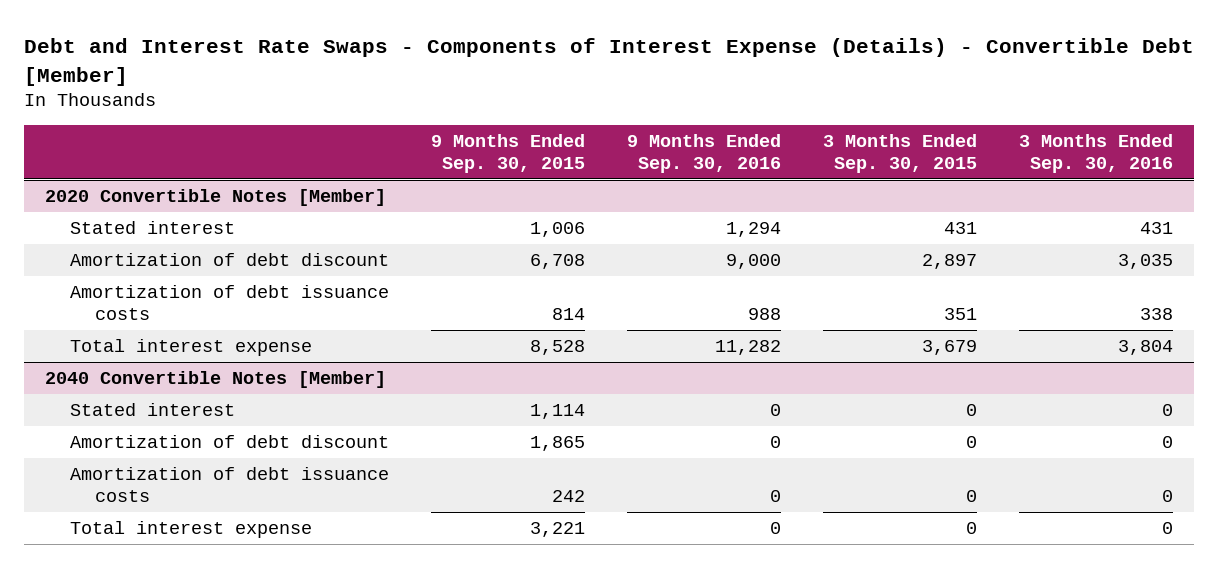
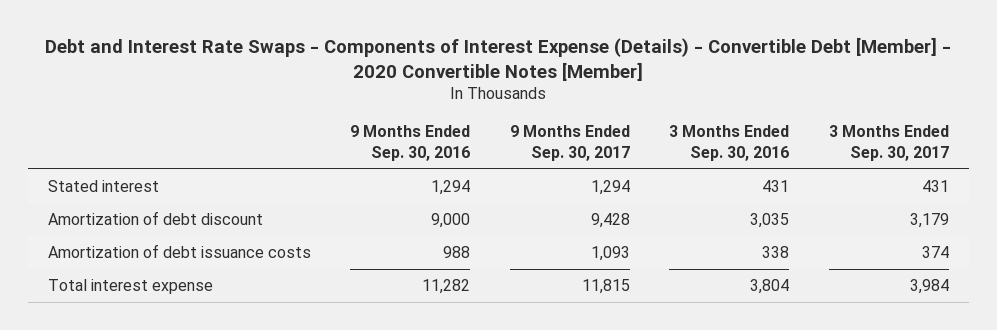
- Debt and Interest Rate Swaps - Components of Interest Expense (Details) - Convertible Debt [Member]
+ Debt and Interest Rate Swaps - Components of Interest Expense (Details) - Convertible Debt [Member] - 2020 Convertible Notes [Member]
- | 9 Months Ended Sep. 30, 2015 | 9 Months Ended Sep. 30, 2016 | 3 Months Ended Sep. 30, 2015 | 3 Months Ended Sep. 30, 2016
+ | 9 Months Ended Sep. 30, 2016 | 9 Months Ended Sep. 30, 2017 | 3 Months Ended Sep. 30, 2016 | 3 Months Ended Sep. 30, 2017
- 2020 Convertible Notes [Member]
- 2040 Convertible Notes [Member]
- Stated interest | 1,114 | 0 | 0 | 0
- Amortization of debt discount | 1,865 | 0 | 0 | 0
- Amortization of debt issuance costs | 242 | 0 | 0 | 0
- Total interest expense | 3,221 | 0 | 0 | 0

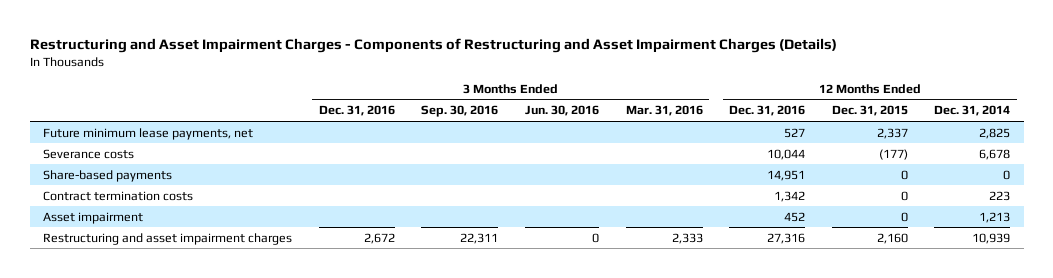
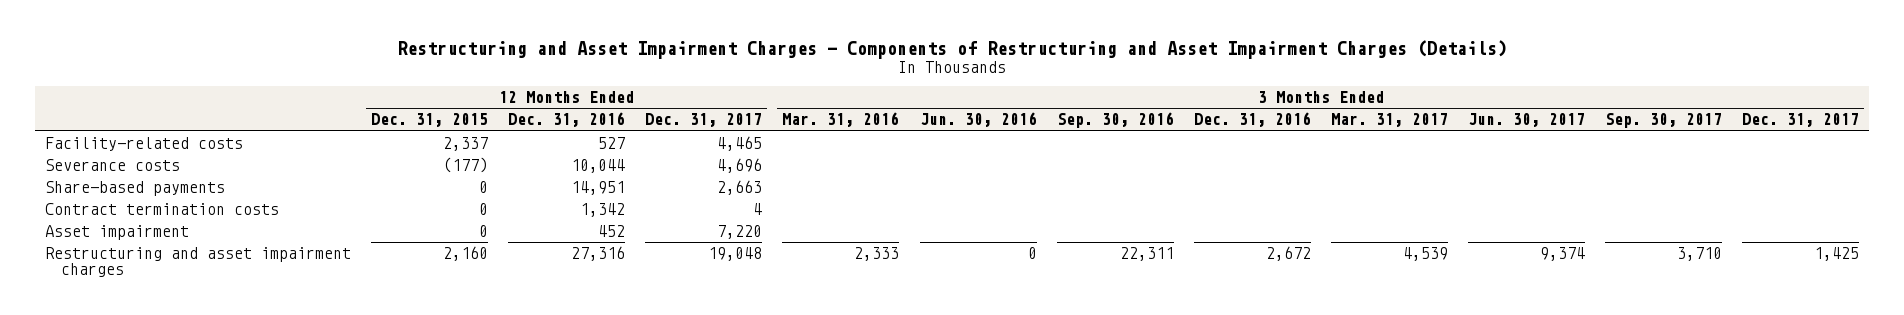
- | 3 Months Ended Dec. 31, 2016 | 3 Months Ended Sep. 30, 2016 | 3 Months Ended Jun. 30, 2016 | 3 Months Ended Mar. 31, 2016 | 12 Months Ended Dec. 31, 2016 | 12 Months Ended Dec. 31, 2015 | 12 Months Ended Dec. 31, 2014
+ | 12 Months Ended Dec. 31, 2015 | 12 Months Ended Dec. 31, 2016 | 12 Months Ended Dec. 31, 2017 | 3 Months Ended Mar. 31, 2016 | 3 Months Ended Jun. 30, 2016 | 3 Months Ended Sep. 30, 2016 | 3 Months Ended Dec. 31, 2016 | 3 Months Ended Mar. 31, 2017 | 3 Months Ended Jun. 30, 2017 | 3 Months Ended Sep. 30, 2017 | 3 Months Ended Dec. 31, 2017
- Future minimum lease payments, net | | | | | 527 | 2,337 | 2,825
+ Facility-related costs | 2,337 | 527 | 4,465 | | | | | | | |

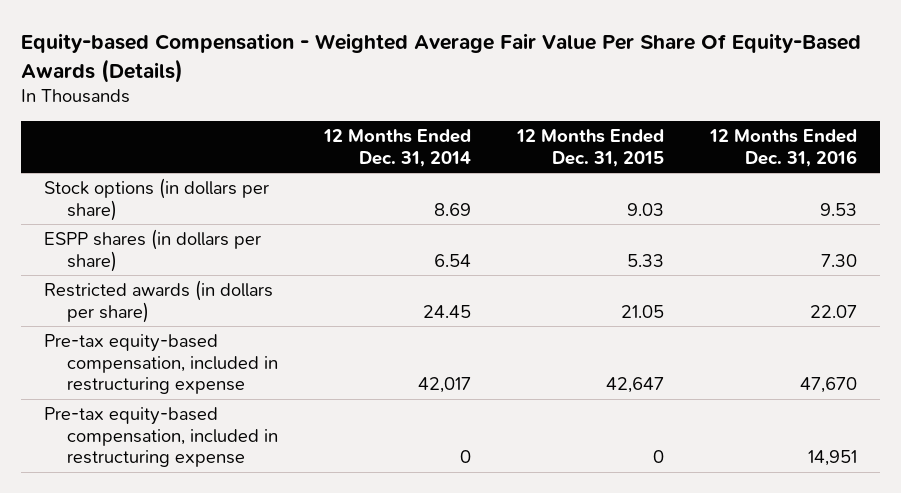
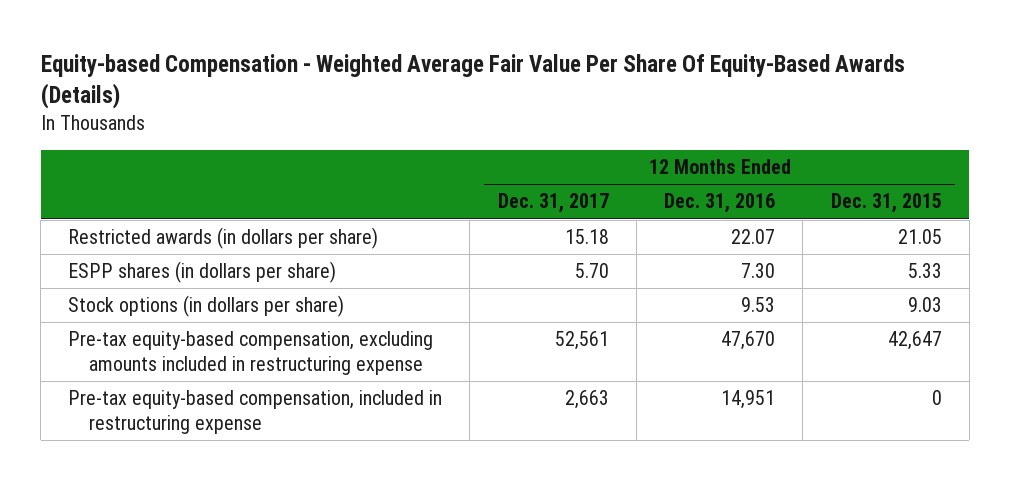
- | 12 Months Ended Dec. 31, 2014 | 12 Months Ended Dec. 31, 2015 | 12 Months Ended Dec. 31, 2016
+ | 12 Months Ended Dec. 31, 2017 | 12 Months Ended Dec. 31, 2016 | 12 Months Ended Dec. 31, 2015
- Pre-tax equity-based compensation, included in restructuring expense | 42,017 | 42,647 | 47,670
moved down: ESPP shares (in dollars per share) | 5.70 | 7.30 | 5.33
moved down: Stock options (in dollars per share) | | 9.53 | 9.03
+ Pre-tax equity-based compensation, excluding amounts included in restructuring expense | 52,561 | 47,670 | 42,647

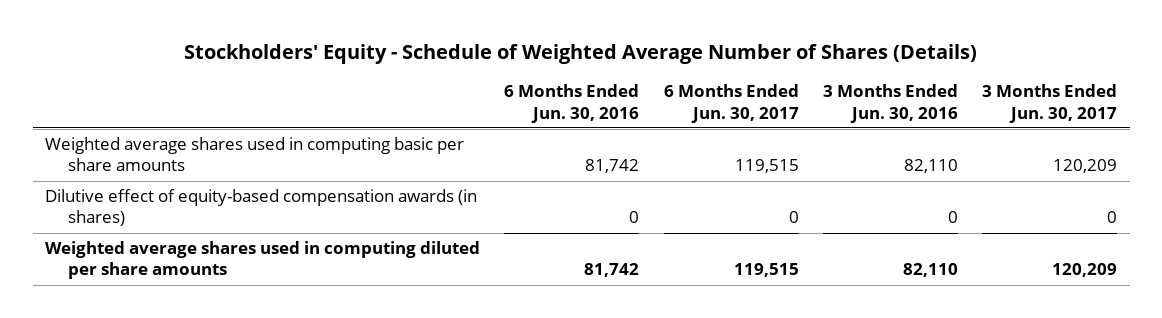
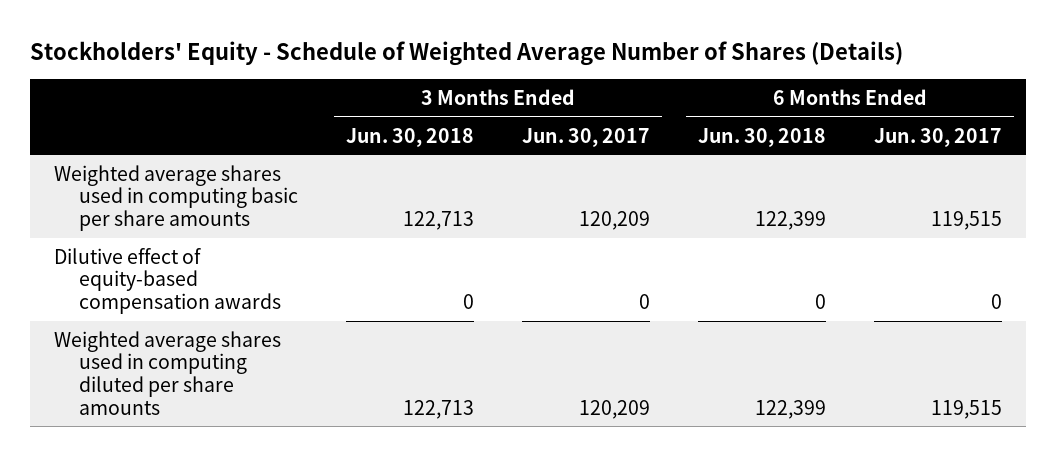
- | 6 Months Ended Jun. 30, 2016 | 6 Months Ended Jun. 30, 2017 | 3 Months Ended Jun. 30, 2016 | 3 Months Ended Jun. 30, 2017
+ | 3 Months Ended Jun. 30, 2018 | 3 Months Ended Jun. 30, 2017 | 6 Months Ended Jun. 30, 2018 | 6 Months Ended Jun. 30, 2017
- Dilutive effect of equity-based compensation awards (in shares) | 0 | 0 | 0 | 0
+ Dilutive effect of equity-based compensation awards | 0 | 0 | 0 | 0

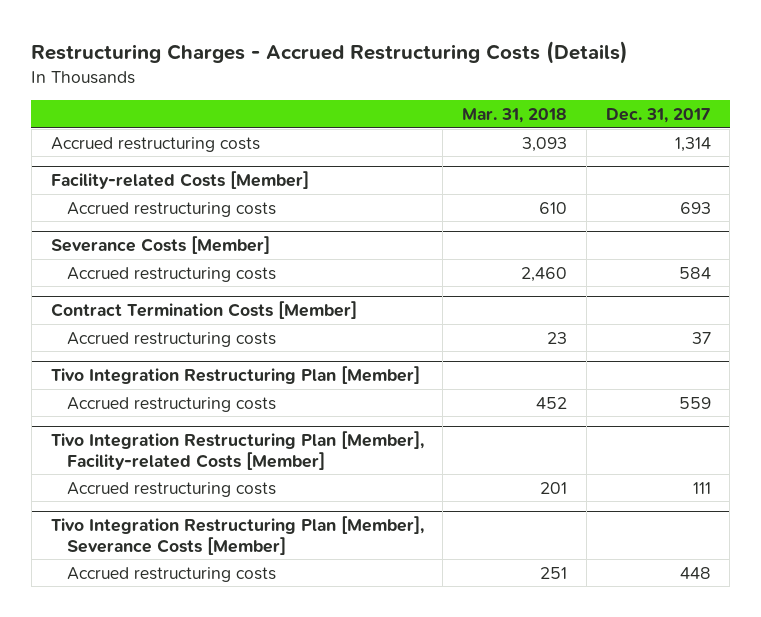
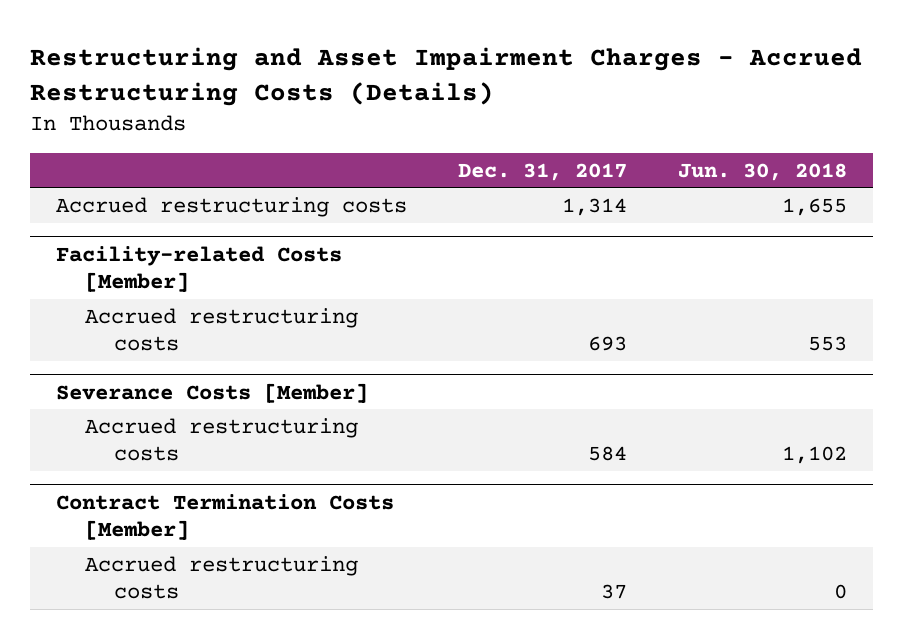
- Restructuring Charges - Accrued Restructuring Costs (Details)
+ Restructuring and Asset Impairment Charges - Accrued Restructuring Costs (Details)
- | Mar. 31, 2018 | Dec. 31, 2017
+ | Dec. 31, 2017 | Jun. 30, 2018
- Tivo Integration Restructuring Plan [Member]
- Accrued restructuring costs | 452 | 559
- Tivo Integration Restructuring Plan [Member], Facility-related Costs [Member]
- Accrued restructuring costs | 201 | 111
- Tivo Integration Restructuring Plan [Member], Severance Costs [Member]
- Accrued restructuring costs | 251 | 448

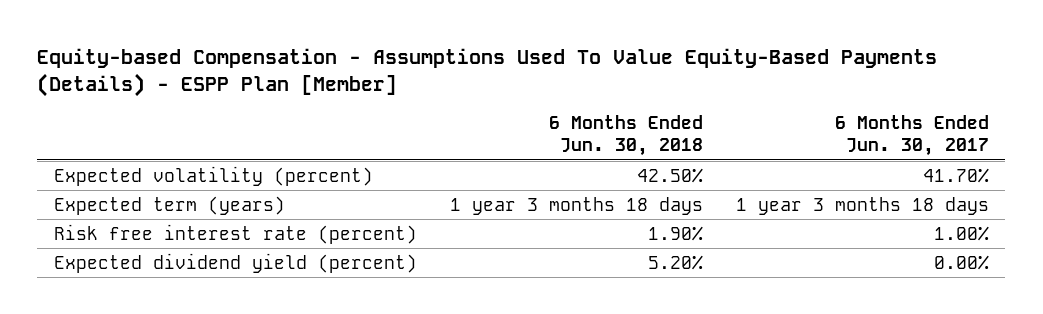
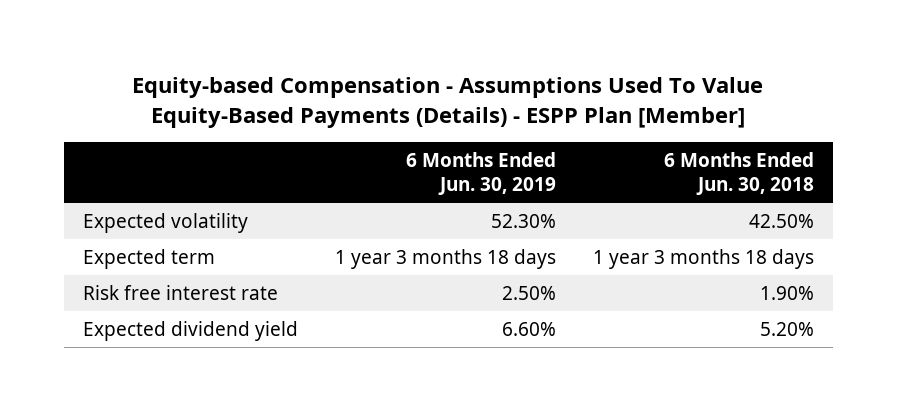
- | 6 Months Ended Jun. 30, 2018 | 6 Months Ended Jun. 30, 2017
+ | 6 Months Ended Jun. 30, 2019 | 6 Months Ended Jun. 30, 2018
- Expected volatility (percent) | 42.50% | 41.70%
- Expected term (years) | 1 year 3 months 18 days | 1 year 3 months 18 days
- Risk free interest rate (percent) | 1.90% | 1.00%
- Expected dividend yield (percent) | 5.20% | 0.00%
+ Expected volatility | 52.30% | 42.50%
+ Expected term | 1 year 3 months 18 days | 1 year 3 months 18 days
+ Risk free interest rate | 2.50% | 1.90%
+ Expected dividend yield | 6.60% | 5.20%

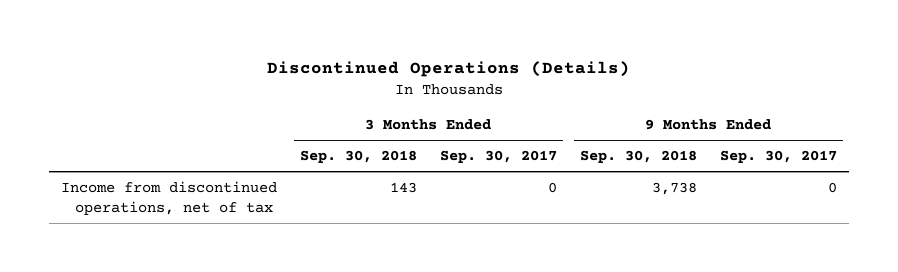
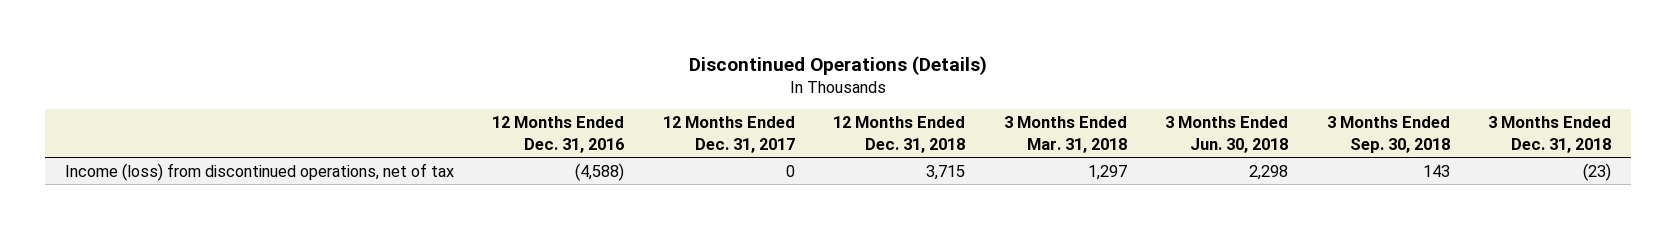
- | 3 Months Ended Sep. 30, 2018 | 3 Months Ended Sep. 30, 2017 | 9 Months Ended Sep. 30, 2018 | 9 Months Ended Sep. 30, 2017
+ | 12 Months Ended Dec. 31, 2016 | 12 Months Ended Dec. 31, 2017 | 12 Months Ended Dec. 31, 2018 | 3 Months Ended Mar. 31, 2018 | 3 Months Ended Jun. 30, 2018 | 3 Months Ended Sep. 30, 2018 | 3 Months Ended Dec. 31, 2018
- Income from discontinued operations, net of tax | 143 | 0 | 3,738 | 0
+ Income (loss) from discontinued operations, net of tax | (4,588) | 0 | 3,715 | 1,297 | 2,298 | 143 | (23)

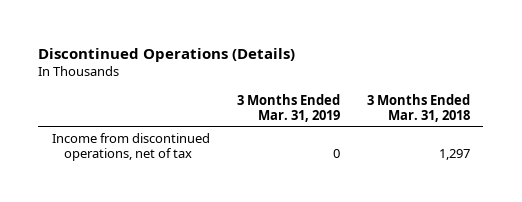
- | 12 Months Ended Dec. 31, 2016 | 12 Months Ended Dec. 31, 2017 | 12 Months Ended Dec. 31, 2018 | 3 Months Ended Mar. 31, 2018 | 3 Months Ended Jun. 30, 2018 | 3 Months Ended Sep. 30, 2018 | 3 Months Ended Dec. 31, 2018
+ | 3 Months Ended Mar. 31, 2019 | 3 Months Ended Mar. 31, 2018
- Income (loss) from discontinued operations, net of tax | (4,588) | 0 | 3,715 | 1,297 | 2,298 | 143 | (23)
+ Income from discontinued operations, net of tax | 0 | 1,297

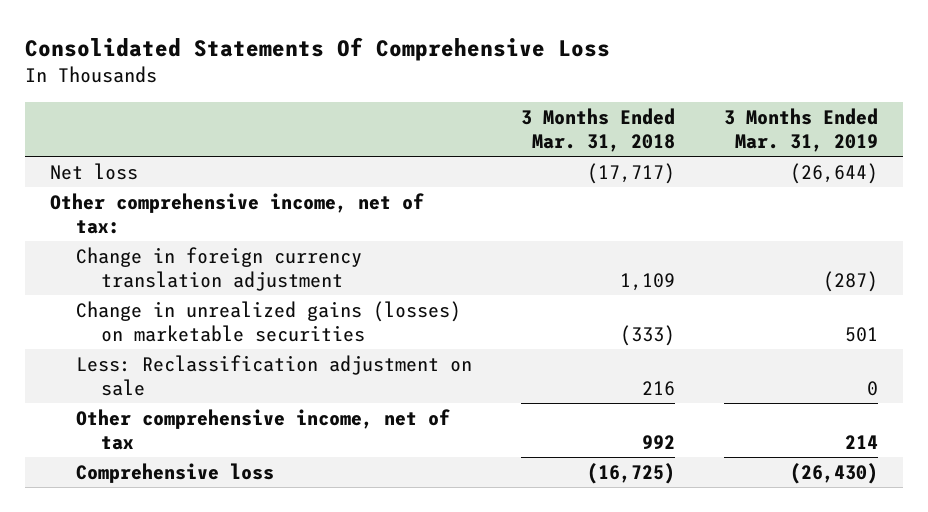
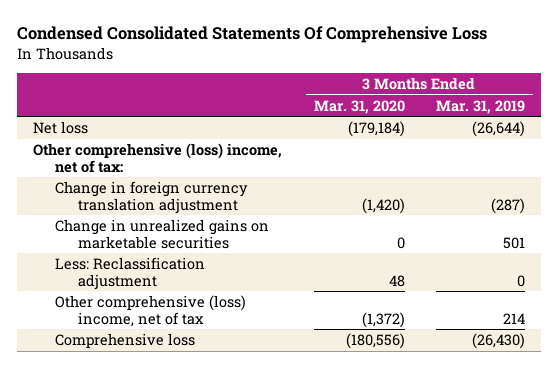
- Consolidated Statements Of Comprehensive Loss
+ Condensed Consolidated Statements Of Comprehensive Loss
- | 3 Months Ended Mar. 31, 2018 | 3 Months Ended Mar. 31, 2019
+ | 3 Months Ended Mar. 31, 2020 | 3 Months Ended Mar. 31, 2019
- Other comprehensive income, net of tax:
+ Other comprehensive (loss) income, net of tax:
- Change in unrealized gains (losses) on marketable securities | (333) | 501
- Less: Reclassification adjustment on sale | 216 | 0
- Other comprehensive income, net of tax | 992 | 214
+ Change in unrealized gains on marketable securities | 0 | 501
+ Less: Reclassification adjustment | 48 | 0
+ Other comprehensive (loss) income, net of tax | (1,372) | 214

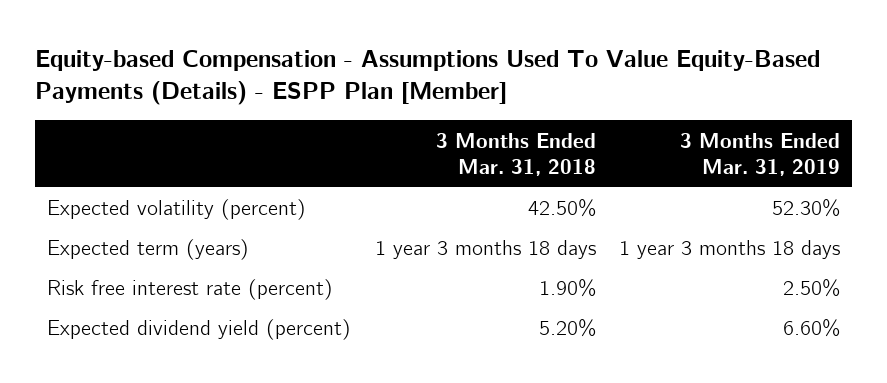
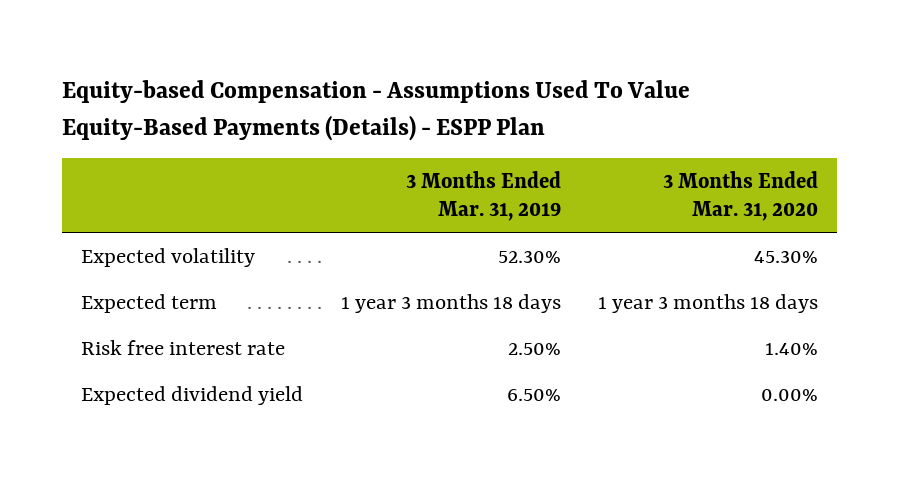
- Equity-based Compensation - Assumptions Used To Value Equity-Based Payments (Details) - ESPP Plan [Member]
+ Equity-based Compensation - Assumptions Used To Value Equity-Based Payments (Details) - ESPP Plan
- | 3 Months Ended Mar. 31, 2018 | 3 Months Ended Mar. 31, 2019
+ | 3 Months Ended Mar. 31, 2019 | 3 Months Ended Mar. 31, 2020
- Expected volatility (percent) | 42.50% | 52.30%
- Expected term (years) | 1 year 3 months 18 days | 1 year 3 months 18 days
- Risk free interest rate (percent) | 1.90% | 2.50%
- Expected dividend yield (percent) | 5.20% | 6.60%
+ Expected volatility | 52.30% | 45.30%
+ Expected term | 1 year 3 months 18 days | 1 year 3 months 18 days
+ Risk free interest rate | 2.50% | 1.40%
+ Expected dividend yield | 6.50% | 0.00%

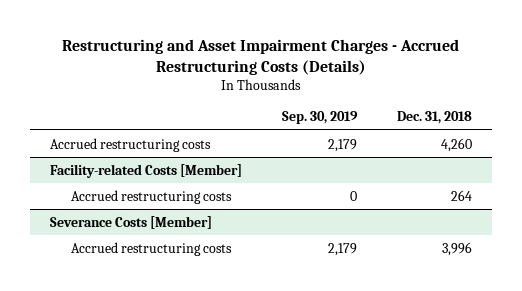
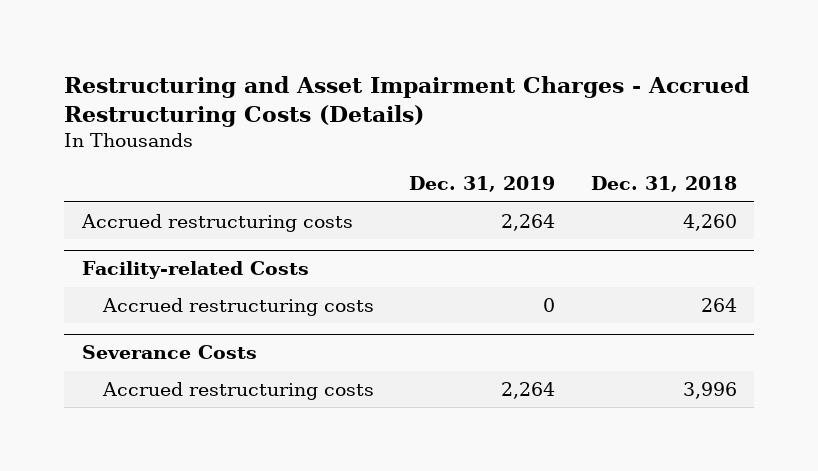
- | Sep. 30, 2019 | Dec. 31, 2018
+ | Dec. 31, 2019 | Dec. 31, 2018
- Facility-related Costs [Member]
+ Facility-related Costs
- Severance Costs [Member]
+ Severance Costs

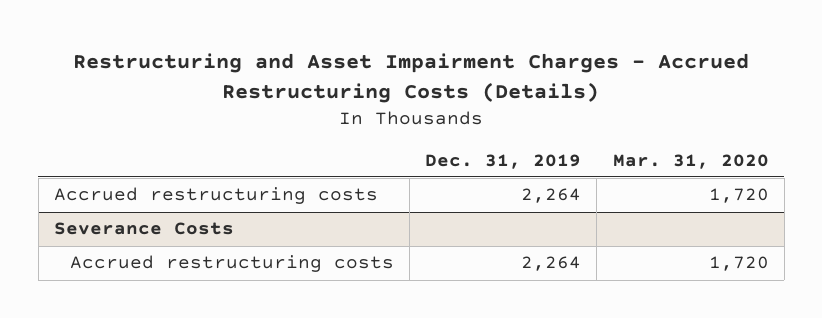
- | Dec. 31, 2019 | Dec. 31, 2018
+ | Dec. 31, 2019 | Mar. 31, 2020
- Facility-related Costs
- Accrued restructuring costs | 0 | 264

